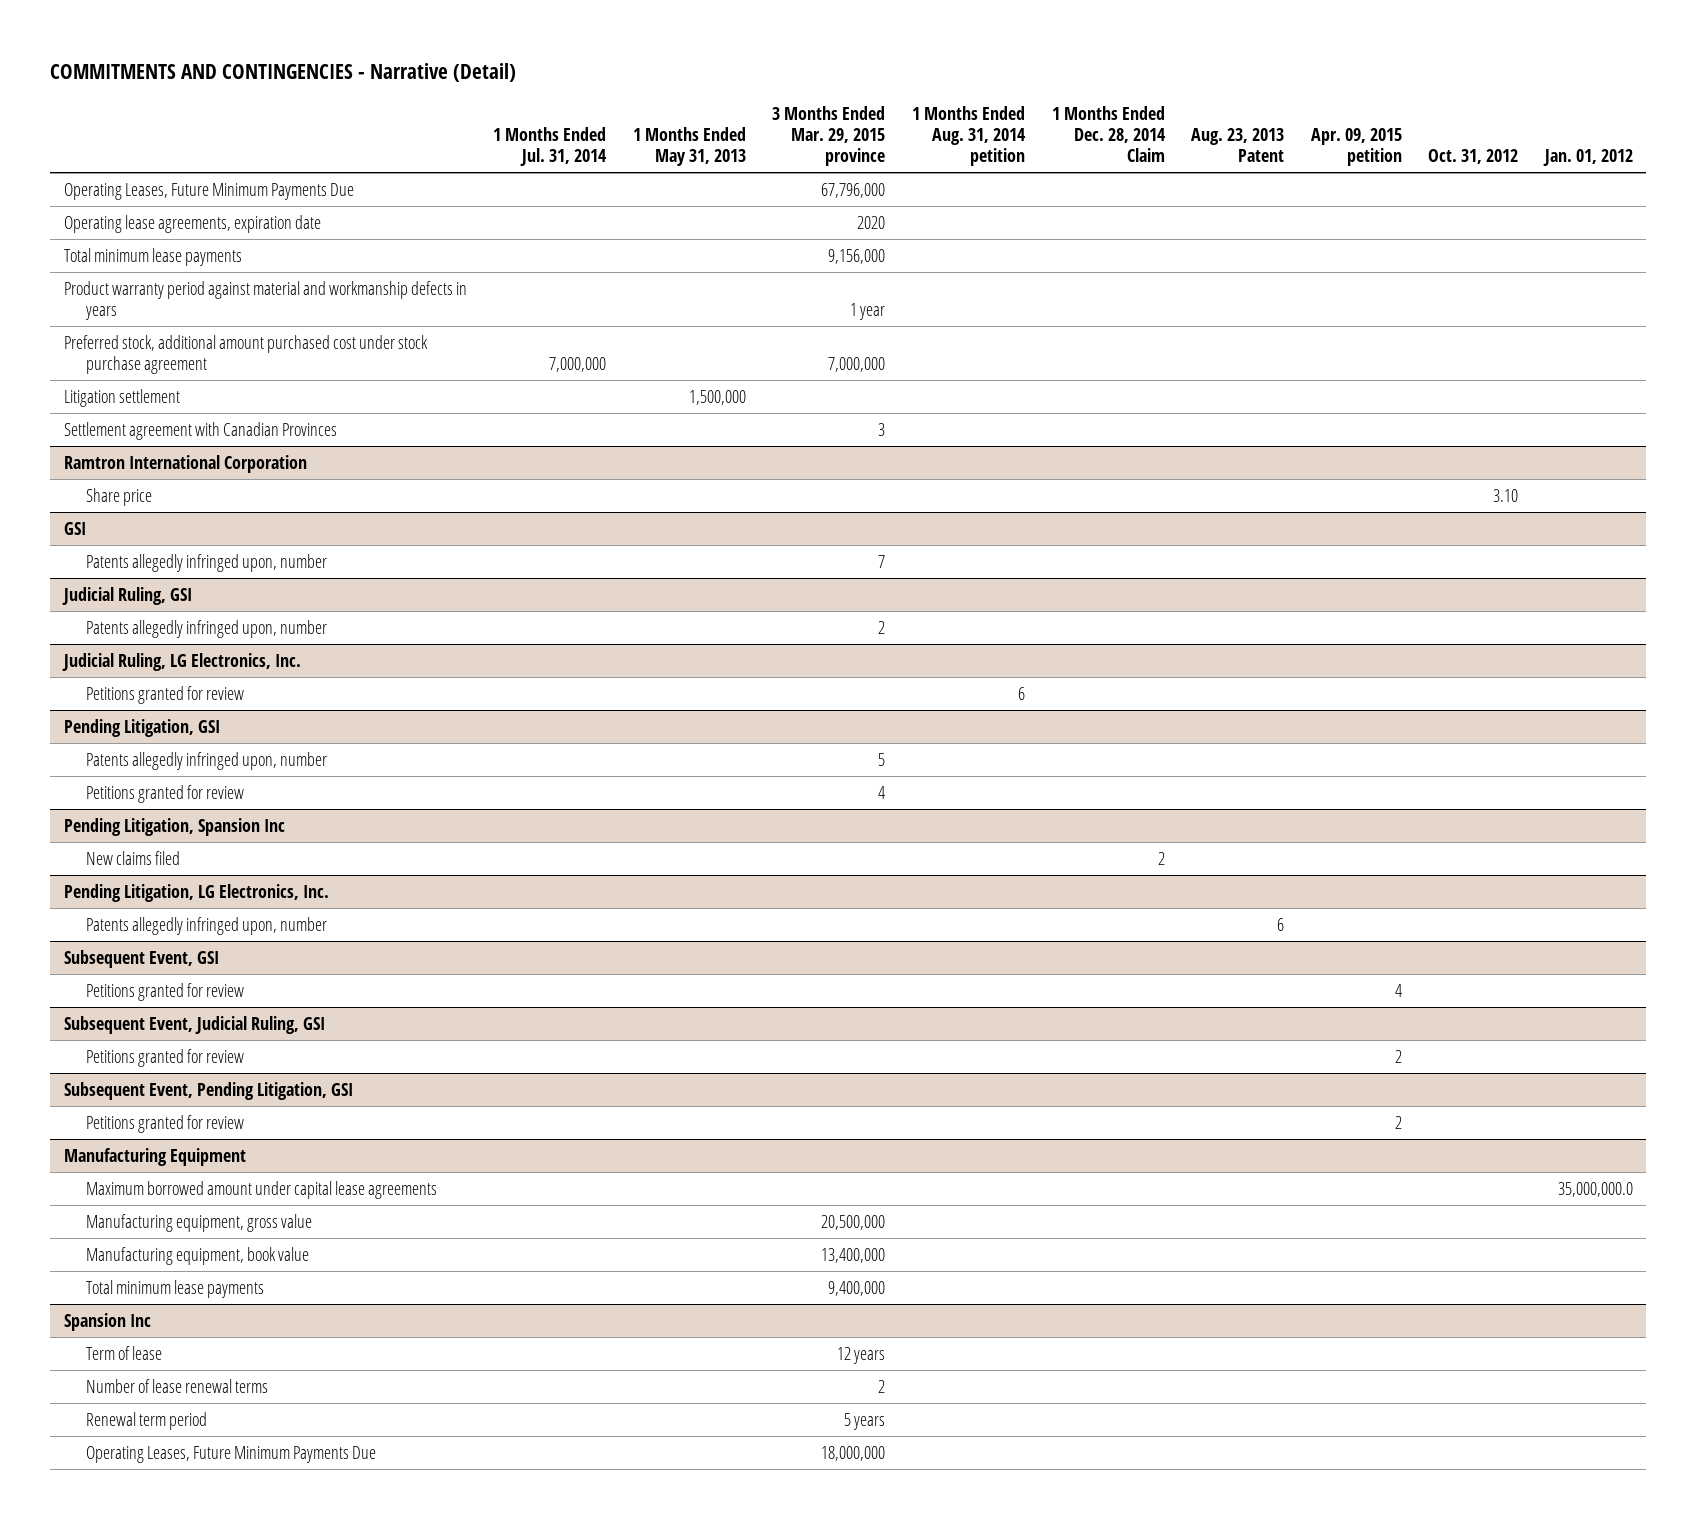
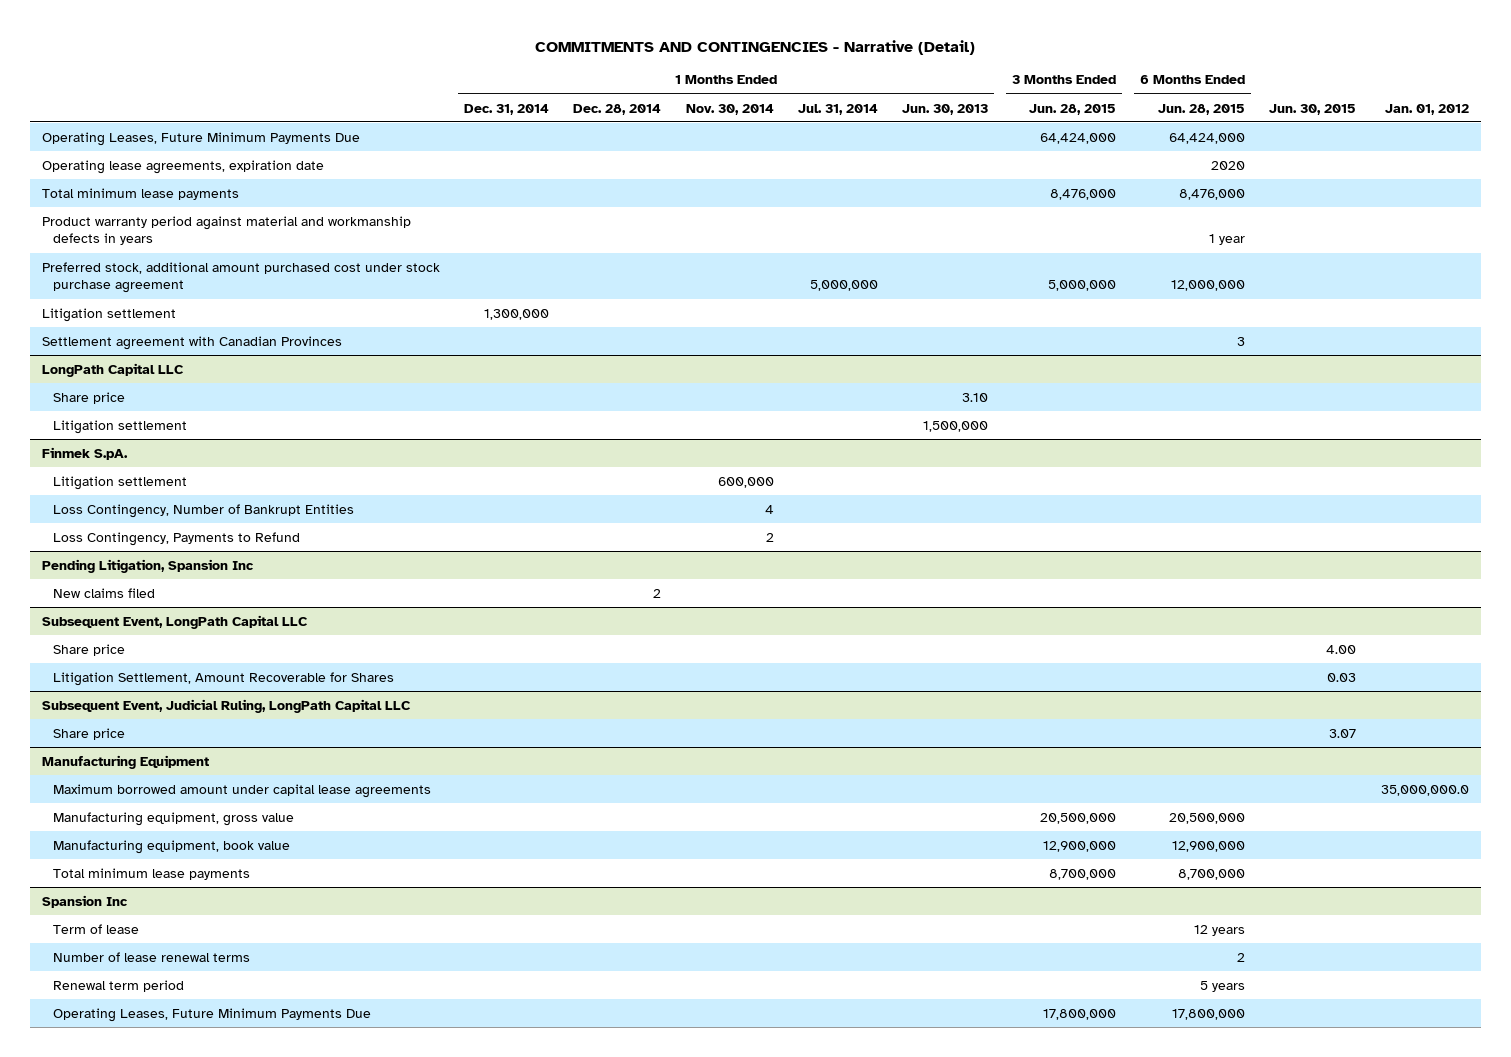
- | 1 Months Ended Jul. 31, 2014 | 1 Months Ended May 31, 2013 | 3 Months Ended Mar. 29, 2015 province | 1 Months Ended Aug. 31, 2014 petition | 1 Months Ended Dec. 28, 2014 Claim | Aug. 23, 2013 Patent | Apr. 09, 2015 petition | Oct. 31, 2012 | Jan. 01, 2012
+ | 1 Months Ended Dec. 31, 2014 | 1 Months Ended Dec. 28, 2014 | 1 Months Ended Nov. 30, 2014 | 1 Months Ended Jul. 31, 2014 | 1 Months Ended Jun. 30, 2013 | 3 Months Ended Jun. 28, 2015 | 6 Months Ended Jun. 28, 2015 | Jun. 30, 2015 | Jan. 01, 2012
- Preferred stock, additional amount purchased cost under stock purchase agreement | 7,000,000 | | 7,000,000 | | | | | |
+ Preferred stock, additional amount purchased cost under stock purchase agreement | | | | 5,000,000 | | 5,000,000 | 12,000,000 | |
- Ramtron International Corporation
- Share price | | | | | | | | 3.10 |
- GSI
- Patents allegedly infringed upon, number | | | 7 | | | | | |
- Judicial Ruling, GSI
- Patents allegedly infringed upon, number | | | 2 | | | | | |
- Judicial Ruling, LG Electronics, Inc.
- Petitions granted for review | | | | 6 | | | | |
- Pending Litigation, GSI
- Patents allegedly infringed upon, number | | | 5 | | | | | |
- Petitions granted for review | | | 4 | | | | | |
+ LongPath Capital LLC
+ Share price | | | | | 3.10 | | | |
+ Litigation settlement | | | | | 1,500,000 | | | |
+ Finmek S.pA.
+ Litigation settlement | | | 600,000 | | | | | |
+ Loss Contingency, Number of Bankrupt Entities | | | 4 | | | | | |
+ Loss Contingency, Payments to Refund | | | 2 | | | | | |
- Pending Litigation, LG Electronics, Inc.
- Patents allegedly infringed upon, number | | | | | | 6 | | |
- Subsequent Event, GSI
- Petitions granted for review | | | | | | | 4 | |
- Subsequent Event, Judicial Ruling, GSI
- Petitions granted for review | | | | | | | 2 | |
- Subsequent Event, Pending Litigation, GSI
- Petitions granted for review | | | | | | | 2 | |
+ Subsequent Event, LongPath Capital LLC
+ Share price | | | | | | | | 4.00 |
+ Litigation Settlement, Amount Recoverable for Shares | | | | | | | | 0.03 |
+ Subsequent Event, Judicial Ruling, LongPath Capital LLC
+ Share price | | | | | | | | 3.07 |

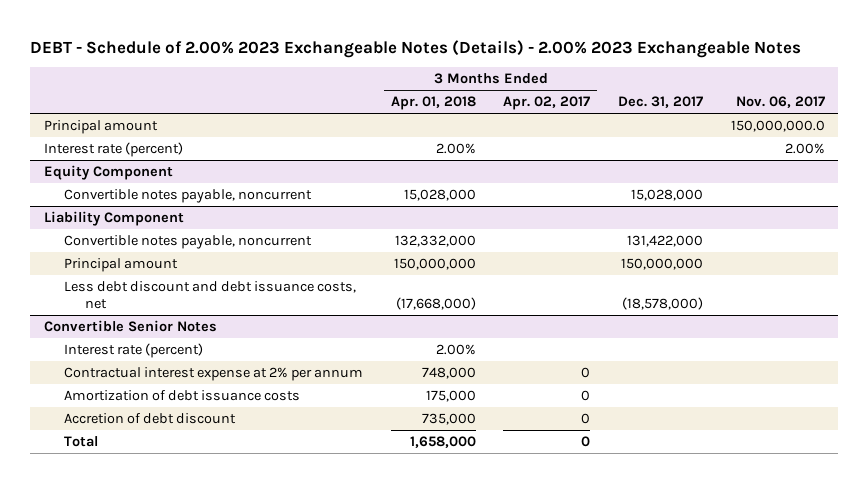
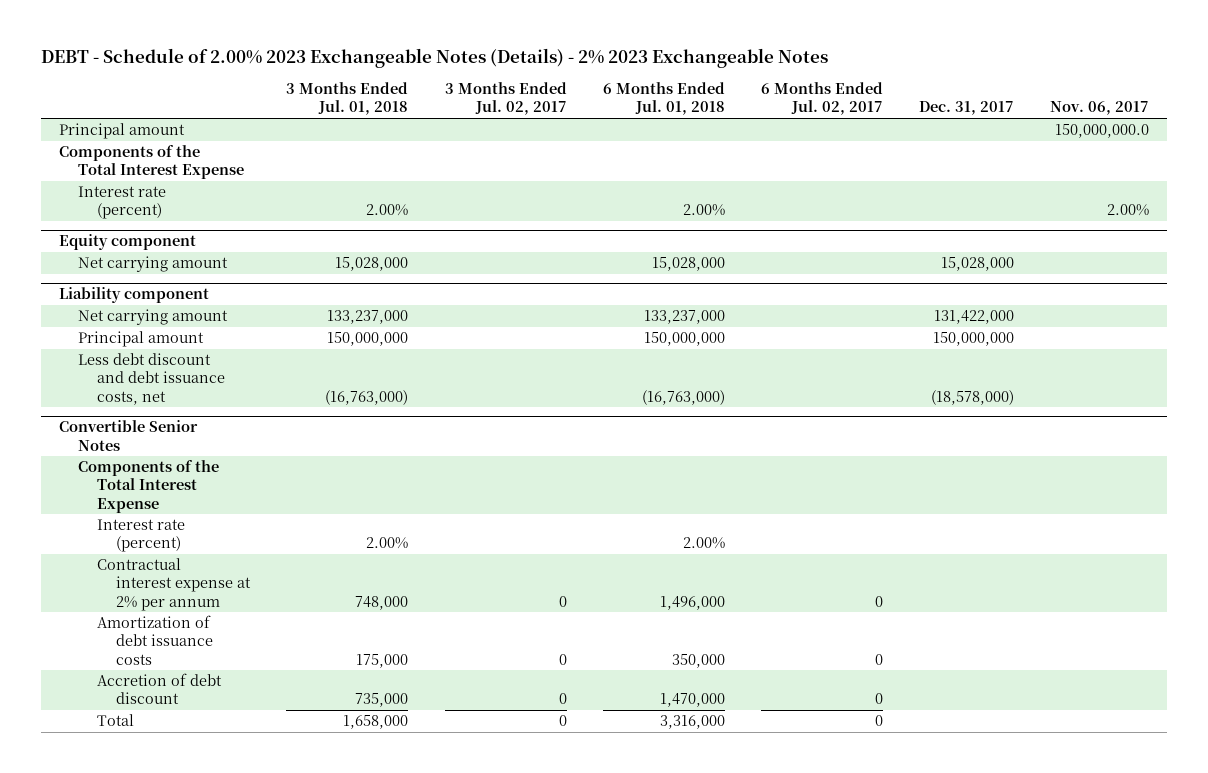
- DEBT - Schedule of 2.00% 2023 Exchangeable Notes (Details) - 2.00% 2023 Exchangeable Notes
+ DEBT - Schedule of 2.00% 2023 Exchangeable Notes (Details) - 2% 2023 Exchangeable Notes
- | 3 Months Ended Apr. 01, 2018 | 3 Months Ended Apr. 02, 2017 | Dec. 31, 2017 | Nov. 06, 2017
+ | 3 Months Ended Jul. 01, 2018 | 3 Months Ended Jul. 02, 2017 | 6 Months Ended Jul. 01, 2018 | 6 Months Ended Jul. 02, 2017 | Dec. 31, 2017 | Nov. 06, 2017
+ Components of the Total Interest Expense
- Equity Component
- Convertible notes payable, noncurrent | 15,028,000 | | 15,028,000 |
- Liability Component
- Convertible notes payable, noncurrent | 132,332,000 | | 131,422,000 |
+ Equity component
+ Net carrying amount | 15,028,000 | | 15,028,000 | | 15,028,000 |
+ Liability component
+ Net carrying amount | 133,237,000 | | 133,237,000 | | 131,422,000 |
@ Convertible Senior Notes
+ Components of the Total Interest Expense

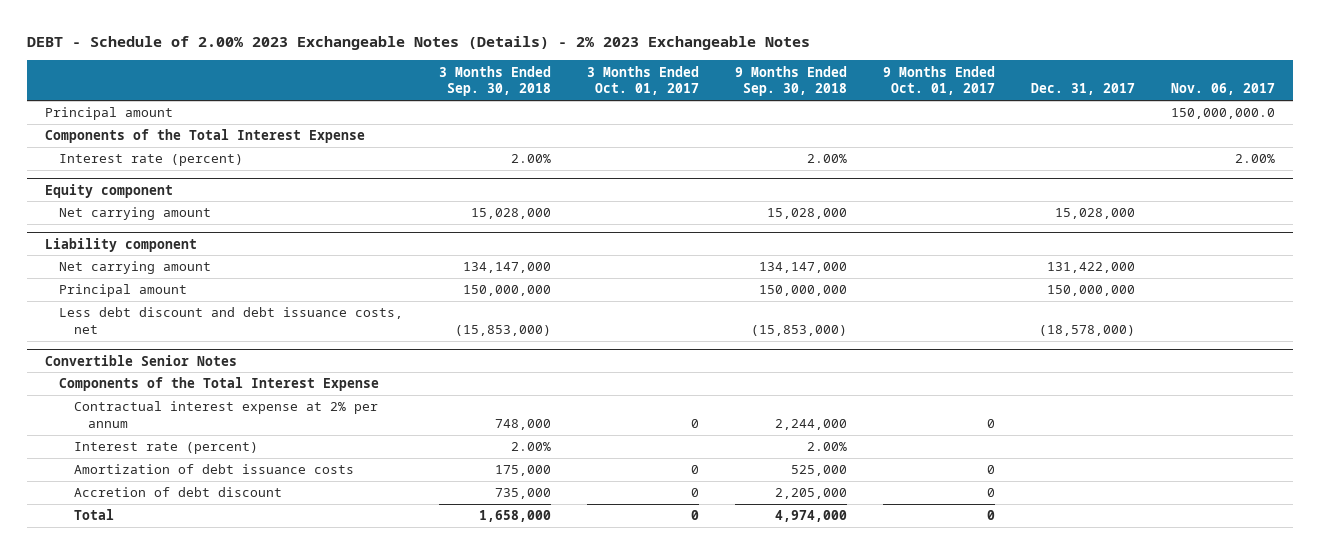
- | 3 Months Ended Jul. 01, 2018 | 3 Months Ended Jul. 02, 2017 | 6 Months Ended Jul. 01, 2018 | 6 Months Ended Jul. 02, 2017 | Dec. 31, 2017 | Nov. 06, 2017
+ | 3 Months Ended Sep. 30, 2018 | 3 Months Ended Oct. 01, 2017 | 9 Months Ended Sep. 30, 2018 | 9 Months Ended Oct. 01, 2017 | Dec. 31, 2017 | Nov. 06, 2017
@ Convertible Senior Notes
moved down: Interest rate (percent) | 2.00% | | 2.00% | | |

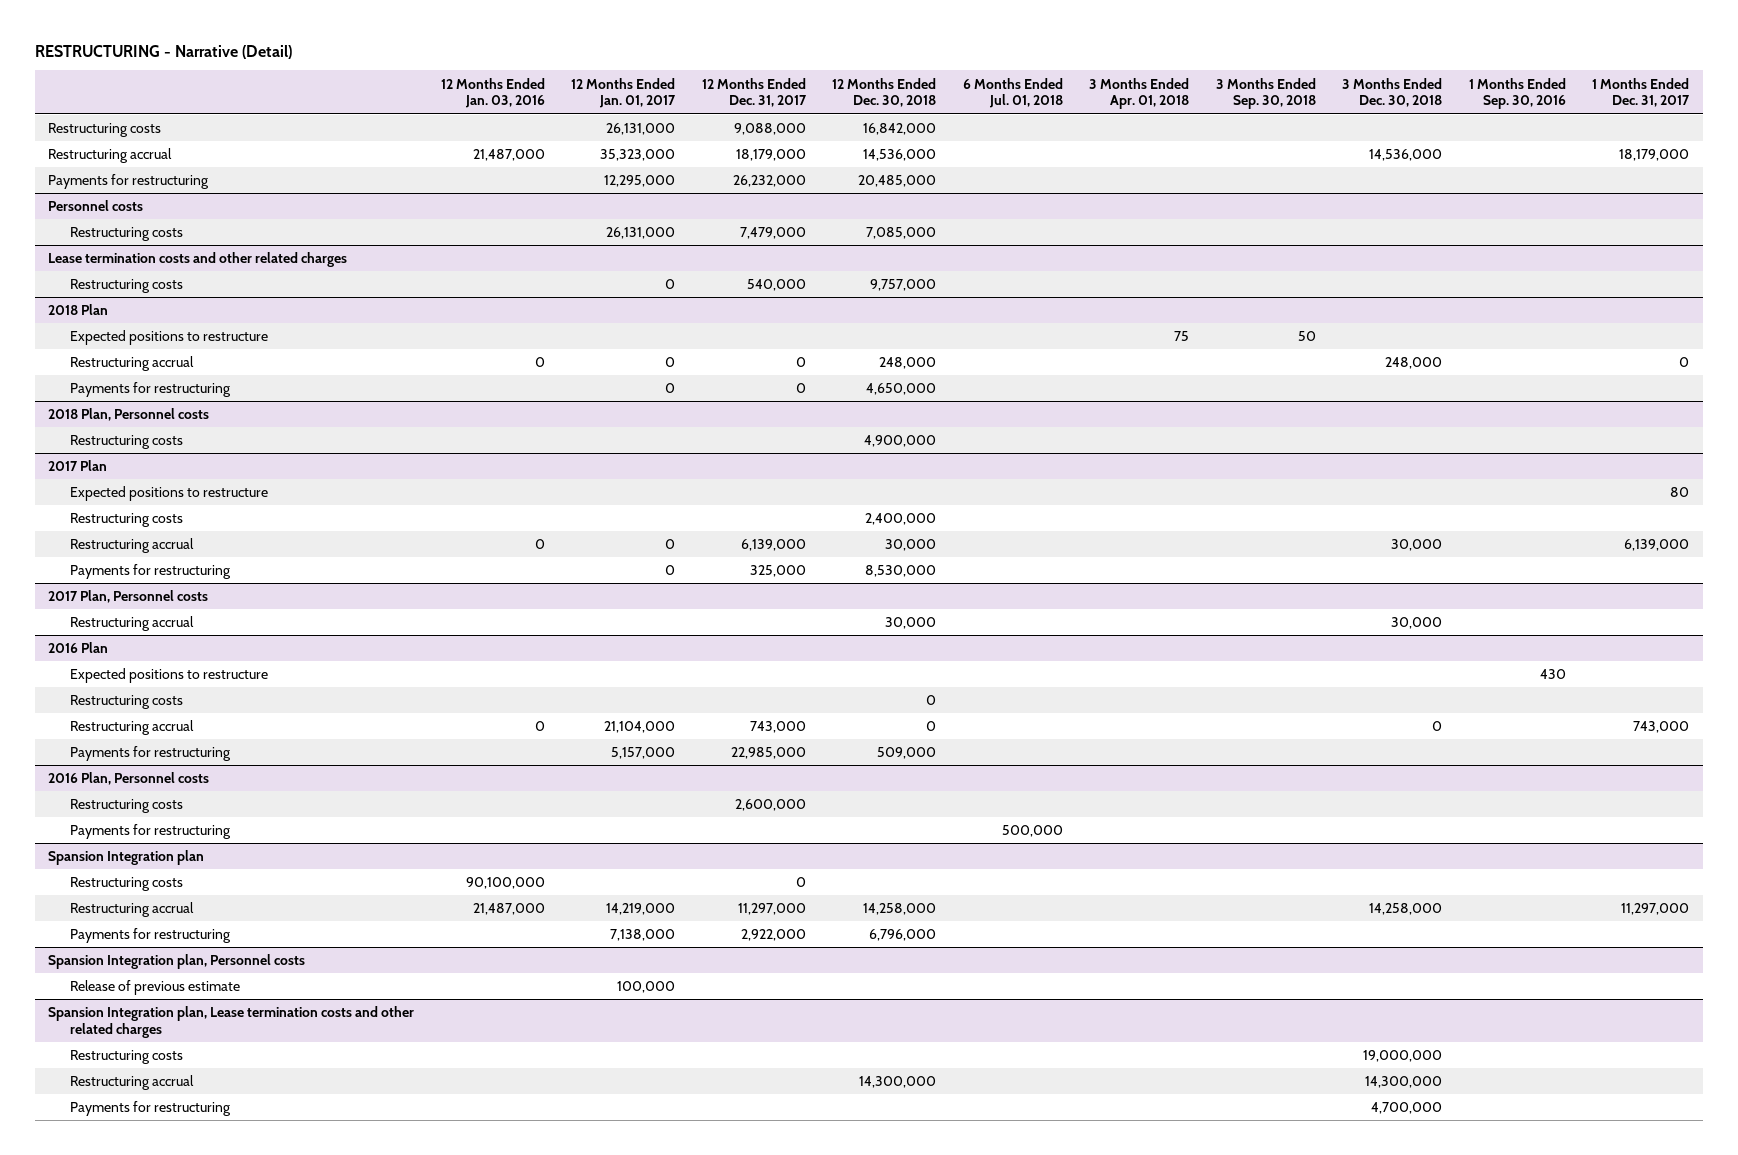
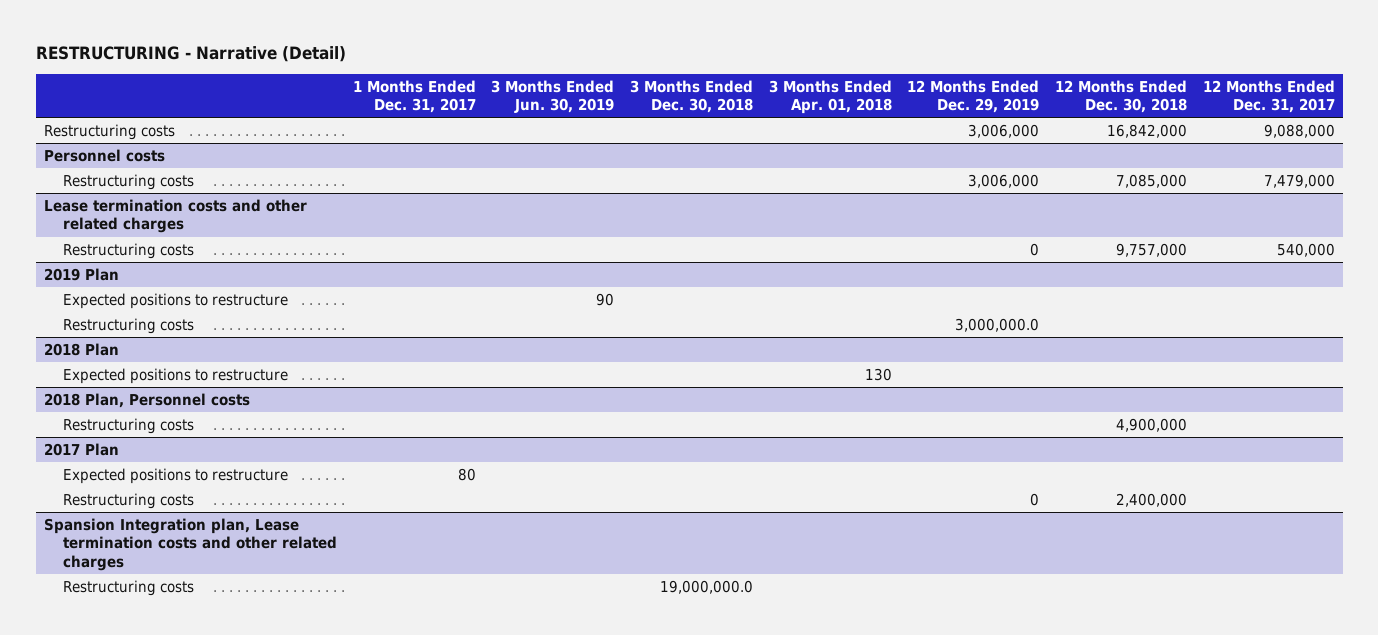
- | 12 Months Ended Jan. 03, 2016 | 12 Months Ended Jan. 01, 2017 | 12 Months Ended Dec. 31, 2017 | 12 Months Ended Dec. 30, 2018 | 6 Months Ended Jul. 01, 2018 | 3 Months Ended Apr. 01, 2018 | 3 Months Ended Sep. 30, 2018 | 3 Months Ended Dec. 30, 2018 | 1 Months Ended Sep. 30, 2016 | 1 Months Ended Dec. 31, 2017
+ | 1 Months Ended Dec. 31, 2017 | 3 Months Ended Jun. 30, 2019 | 3 Months Ended Dec. 30, 2018 | 3 Months Ended Apr. 01, 2018 | 12 Months Ended Dec. 29, 2019 | 12 Months Ended Dec. 30, 2018 | 12 Months Ended Dec. 31, 2017
- Restructuring accrual | 21,487,000 | 35,323,000 | 18,179,000 | 14,536,000 | | | | 14,536,000 | | 18,179,000
- Payments for restructuring | | 12,295,000 | 26,232,000 | 20,485,000 | | | | | |
+ 2019 Plan
+ Expected positions to restructure | | 90 | | | | |
+ Restructuring costs | | | | | 3,000,000.0 | |
@ 2018 Plan
- Expected positions to restructure | | | | | | 75 | 50 | | |
- Restructuring accrual | 0 | 0 | 0 | 248,000 | | | | 248,000 | | 0
- Payments for restructuring | | 0 | 0 | 4,650,000 | | | | | |
+ Expected positions to restructure | | | | 130 | | |
@ 2017 Plan
- Restructuring accrual | 0 | 0 | 6,139,000 | 30,000 | | | | 30,000 | | 6,139,000
- Payments for restructuring | | 0 | 325,000 | 8,530,000 | | | | | |
- 2017 Plan, Personnel costs
- Restructuring accrual | | | | 30,000 | | | | 30,000 | |
- 2016 Plan
- Expected positions to restructure | | | | | | | | | 430 |
- Restructuring costs | | | | 0 | | | | | |
- Restructuring accrual | 0 | 21,104,000 | 743,000 | 0 | | | | 0 | | 743,000
- Payments for restructuring | | 5,157,000 | 22,985,000 | 509,000 | | | | | |
- 2016 Plan, Personnel costs
- Restructuring costs | | | 2,600,000 | | | | | | |
- Payments for restructuring | | | | | 500,000 | | | | |
- Spansion Integration plan
- Restructuring costs | 90,100,000 | | 0 | | | | | | |
- Restructuring accrual | 21,487,000 | 14,219,000 | 11,297,000 | 14,258,000 | | | | 14,258,000 | | 11,297,000
- Payments for restructuring | | 7,138,000 | 2,922,000 | 6,796,000 | | | | | |
- Spansion Integration plan, Personnel costs
- Release of previous estimate | | 100,000 | | | | | | | |
@ Spansion Integration plan, Lease termination costs and other related charges
- Restructuring costs | | | | | | | | 19,000,000 | |
- Restructuring accrual | | | | 14,300,000 | | | | 14,300,000 | |
- Payments for restructuring | | | | | | | | 4,700,000 | |
+ Restructuring costs | | | 19,000,000.0 | | | |

